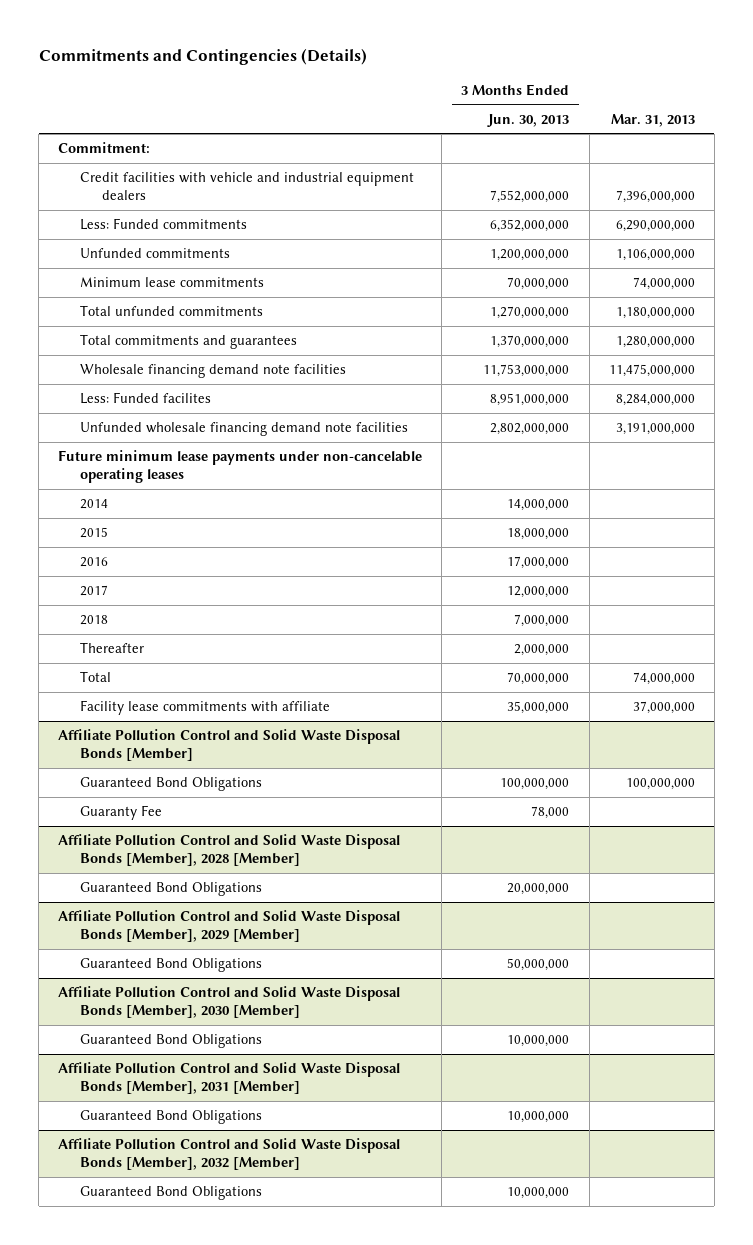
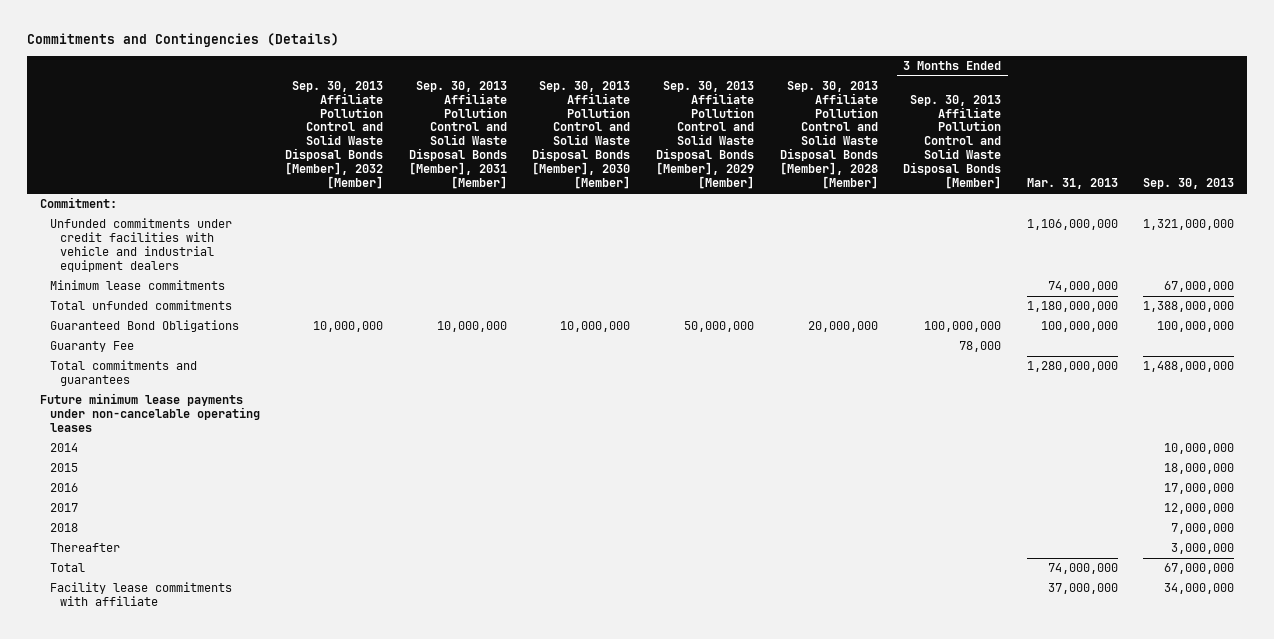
- | 3 Months Ended Jun. 30, 2013 | Mar. 31, 2013
+ | Sep. 30, 2013 Affiliate Pollution Control and Solid Waste Disposal Bonds [Member], 2032 [Member] | Sep. 30, 2013 Affiliate Pollution Control and Solid Waste Disposal Bonds [Member], 2031 [Member] | Sep. 30, 2013 Affiliate Pollution Control and Solid Waste Disposal Bonds [Member], 2030 [Member] | Sep. 30, 2013 Affiliate Pollution Control and Solid Waste Disposal Bonds [Member], 2029 [Member] | Sep. 30, 2013 Affiliate Pollution Control and Solid Waste Disposal Bonds [Member], 2028 [Member] | 3 Months Ended Sep. 30, 2013 Affiliate Pollution Control and Solid Waste Disposal Bonds [Member] | Mar. 31, 2013 | Sep. 30, 2013
- Credit facilities with vehicle and industrial equipment dealers | 7,552,000,000 | 7,396,000,000
- Less: Funded commitments | 6,352,000,000 | 6,290,000,000
- Unfunded commitments | 1,200,000,000 | 1,106,000,000
+ Unfunded commitments under credit facilities with vehicle and industrial equipment dealers | | | | | | | 1,106,000,000 | 1,321,000,000
+ Guaranteed Bond Obligations | 10,000,000 | 10,000,000 | 10,000,000 | 50,000,000 | 20,000,000 | 100,000,000 | 100,000,000 | 100,000,000
+ Guaranty Fee | | | | | | 78,000 | |
- Wholesale financing demand note facilities | 11,753,000,000 | 11,475,000,000
- Less: Funded facilites | 8,951,000,000 | 8,284,000,000
- Unfunded wholesale financing demand note facilities | 2,802,000,000 | 3,191,000,000
- Affiliate Pollution Control and Solid Waste Disposal Bonds [Member]
- Guaranteed Bond Obligations | 100,000,000 | 100,000,000
- Guaranty Fee | 78,000 |
- Affiliate Pollution Control and Solid Waste Disposal Bonds [Member], 2028 [Member]
- Guaranteed Bond Obligations | 20,000,000 |
- Affiliate Pollution Control and Solid Waste Disposal Bonds [Member], 2029 [Member]
- Guaranteed Bond Obligations | 50,000,000 |
- Affiliate Pollution Control and Solid Waste Disposal Bonds [Member], 2030 [Member]
- Guaranteed Bond Obligations | 10,000,000 |
- Affiliate Pollution Control and Solid Waste Disposal Bonds [Member], 2031 [Member]
- Guaranteed Bond Obligations | 10,000,000 |
- Affiliate Pollution Control and Solid Waste Disposal Bonds [Member], 2032 [Member]
- Guaranteed Bond Obligations | 10,000,000 |

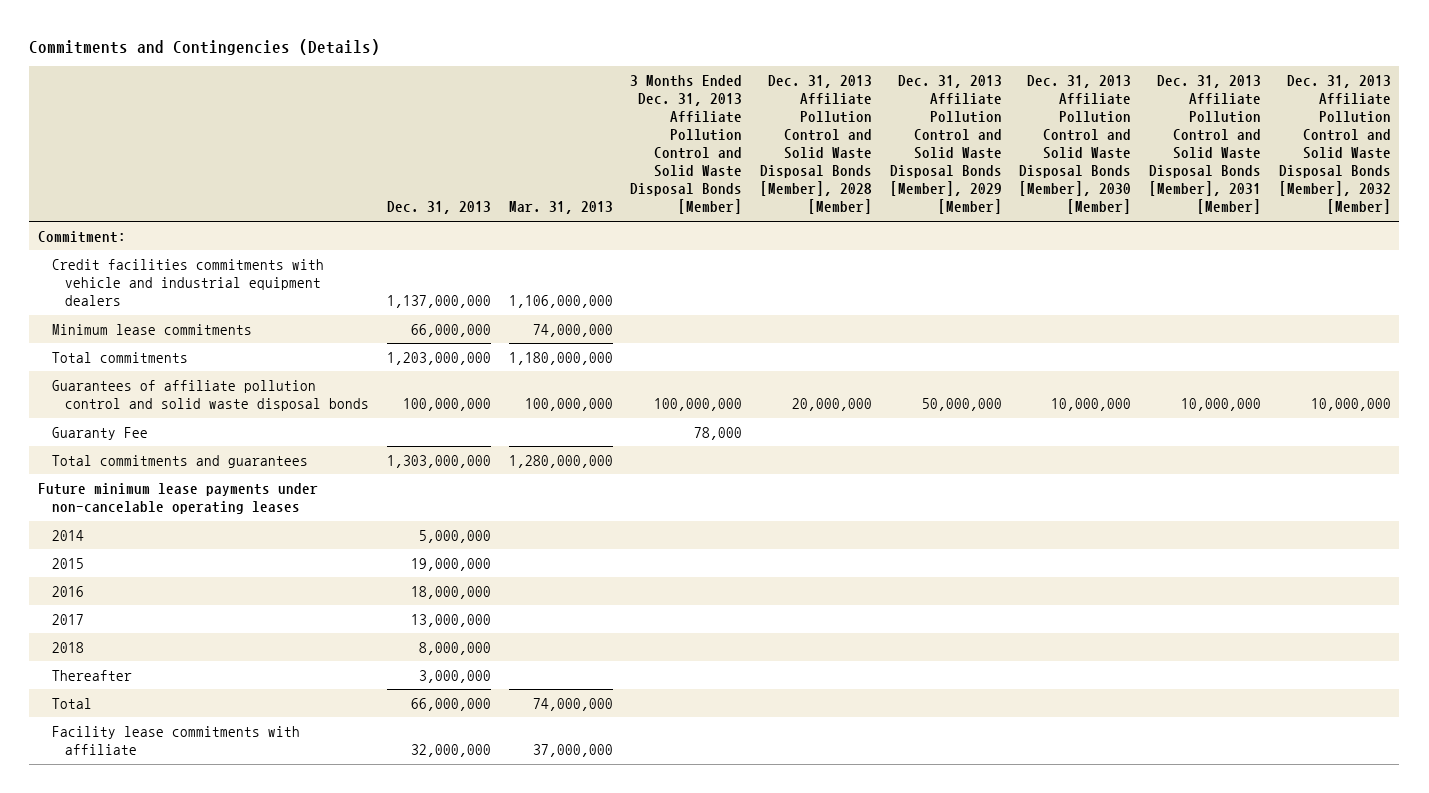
- | Sep. 30, 2013 Affiliate Pollution Control and Solid Waste Disposal Bonds [Member], 2032 [Member] | Sep. 30, 2013 Affiliate Pollution Control and Solid Waste Disposal Bonds [Member], 2031 [Member] | Sep. 30, 2013 Affiliate Pollution Control and Solid Waste Disposal Bonds [Member], 2030 [Member] | Sep. 30, 2013 Affiliate Pollution Control and Solid Waste Disposal Bonds [Member], 2029 [Member] | Sep. 30, 2013 Affiliate Pollution Control and Solid Waste Disposal Bonds [Member], 2028 [Member] | 3 Months Ended Sep. 30, 2013 Affiliate Pollution Control and Solid Waste Disposal Bonds [Member] | Mar. 31, 2013 | Sep. 30, 2013
+ | Dec. 31, 2013 | Mar. 31, 2013 | 3 Months Ended Dec. 31, 2013 Affiliate Pollution Control and Solid Waste Disposal Bonds [Member] | Dec. 31, 2013 Affiliate Pollution Control and Solid Waste Disposal Bonds [Member], 2028 [Member] | Dec. 31, 2013 Affiliate Pollution Control and Solid Waste Disposal Bonds [Member], 2029 [Member] | Dec. 31, 2013 Affiliate Pollution Control and Solid Waste Disposal Bonds [Member], 2030 [Member] | Dec. 31, 2013 Affiliate Pollution Control and Solid Waste Disposal Bonds [Member], 2031 [Member] | Dec. 31, 2013 Affiliate Pollution Control and Solid Waste Disposal Bonds [Member], 2032 [Member]
- Unfunded commitments under credit facilities with vehicle and industrial equipment dealers | | | | | | | 1,106,000,000 | 1,321,000,000
+ Credit facilities commitments with vehicle and industrial equipment dealers | 1,137,000,000 | 1,106,000,000 | | | | | |
- Total unfunded commitments | | | | | | | 1,180,000,000 | 1,388,000,000
- Guaranteed Bond Obligations | 10,000,000 | 10,000,000 | 10,000,000 | 50,000,000 | 20,000,000 | 100,000,000 | 100,000,000 | 100,000,000
+ Total commitments | 1,203,000,000 | 1,180,000,000 | | | | | |
+ Guarantees of affiliate pollution control and solid waste disposal bonds | 100,000,000 | 100,000,000 | 100,000,000 | 20,000,000 | 50,000,000 | 10,000,000 | 10,000,000 | 10,000,000

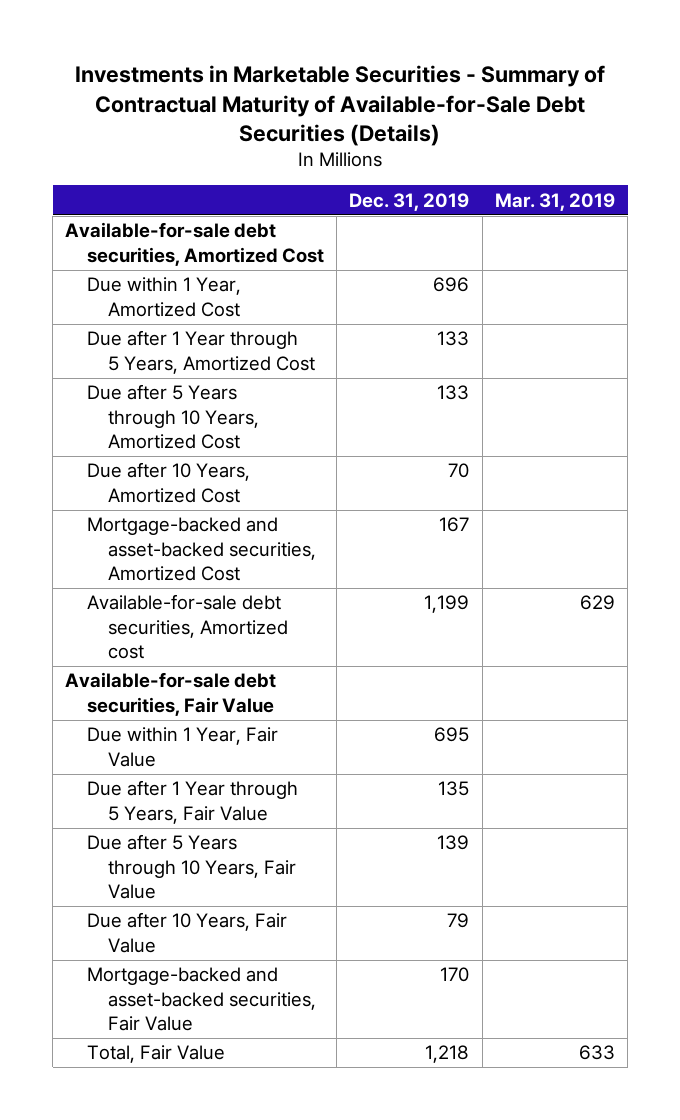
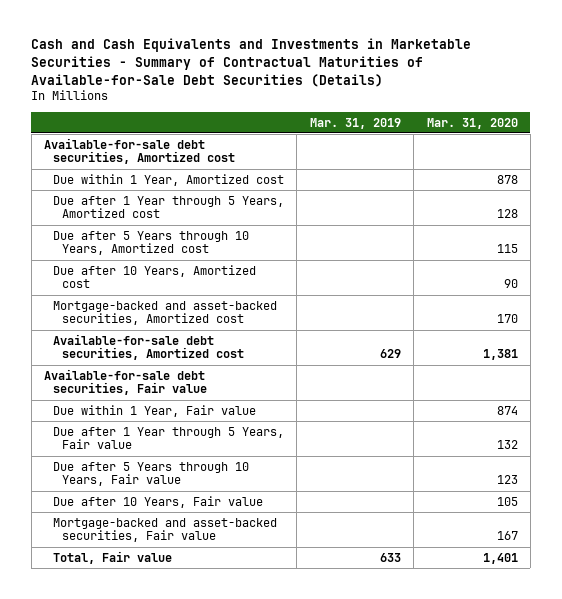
- Investments in Marketable Securities - Summary of Contractual Maturity of Available-for-Sale Debt Securities (Details)
+ Cash and Cash Equivalents and Investments in Marketable Securities - Summary of Contractual Maturities of Available-for-Sale Debt Securities (Details)
- | Dec. 31, 2019 | Mar. 31, 2019
+ | Mar. 31, 2019 | Mar. 31, 2020
- Available-for-sale debt securities, Amortized Cost
- Due within 1 Year, Amortized Cost | 696 |
- Due after 1 Year through 5 Years, Amortized Cost | 133 |
- Due after 5 Years through 10 Years, Amortized Cost | 133 |
- Due after 10 Years, Amortized Cost | 70 |
- Mortgage-backed and asset-backed securities, Amortized Cost | 167 |
+ Available-for-sale debt securities, Amortized cost
+ Due within 1 Year, Amortized cost | | 878
+ Due after 1 Year through 5 Years, Amortized cost | | 128
+ Due after 5 Years through 10 Years, Amortized cost | | 115
+ Due after 10 Years, Amortized cost | | 90
+ Mortgage-backed and asset-backed securities, Amortized cost | | 170
- Available-for-sale debt securities, Fair Value
- Due within 1 Year, Fair Value | 695 |
- Due after 1 Year through 5 Years, Fair Value | 135 |
- Due after 5 Years through 10 Years, Fair Value | 139 |
- Due after 10 Years, Fair Value | 79 |
- Mortgage-backed and asset-backed securities, Fair Value | 170 |
- Total, Fair Value | 1,218 | 633
+ Available-for-sale debt securities, Fair value
+ Due within 1 Year, Fair value | | 874
+ Due after 1 Year through 5 Years, Fair value | | 132
+ Due after 5 Years through 10 Years, Fair value | | 123
+ Due after 10 Years, Fair value | | 105
+ Mortgage-backed and asset-backed securities, Fair value | | 167
+ Total, Fair value | 633 | 1,401

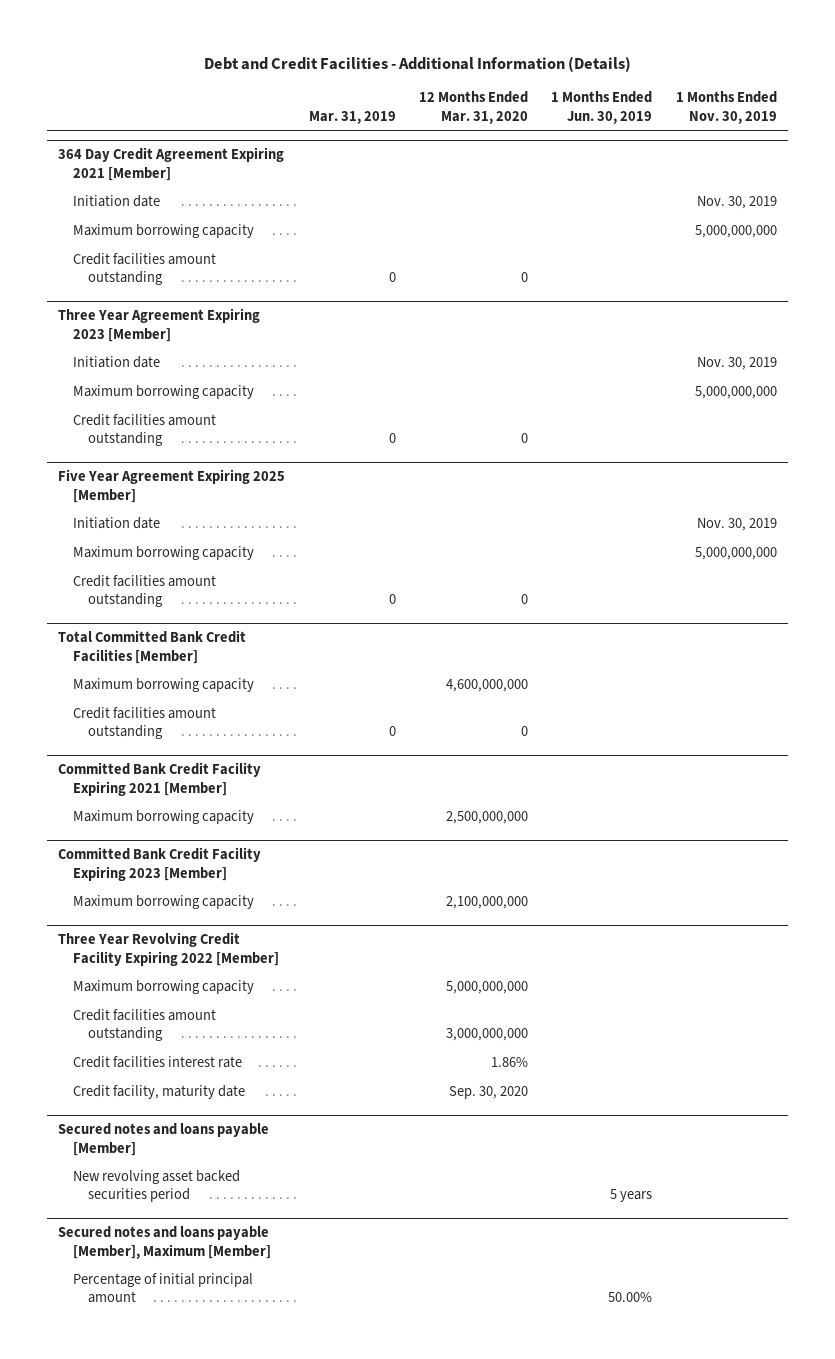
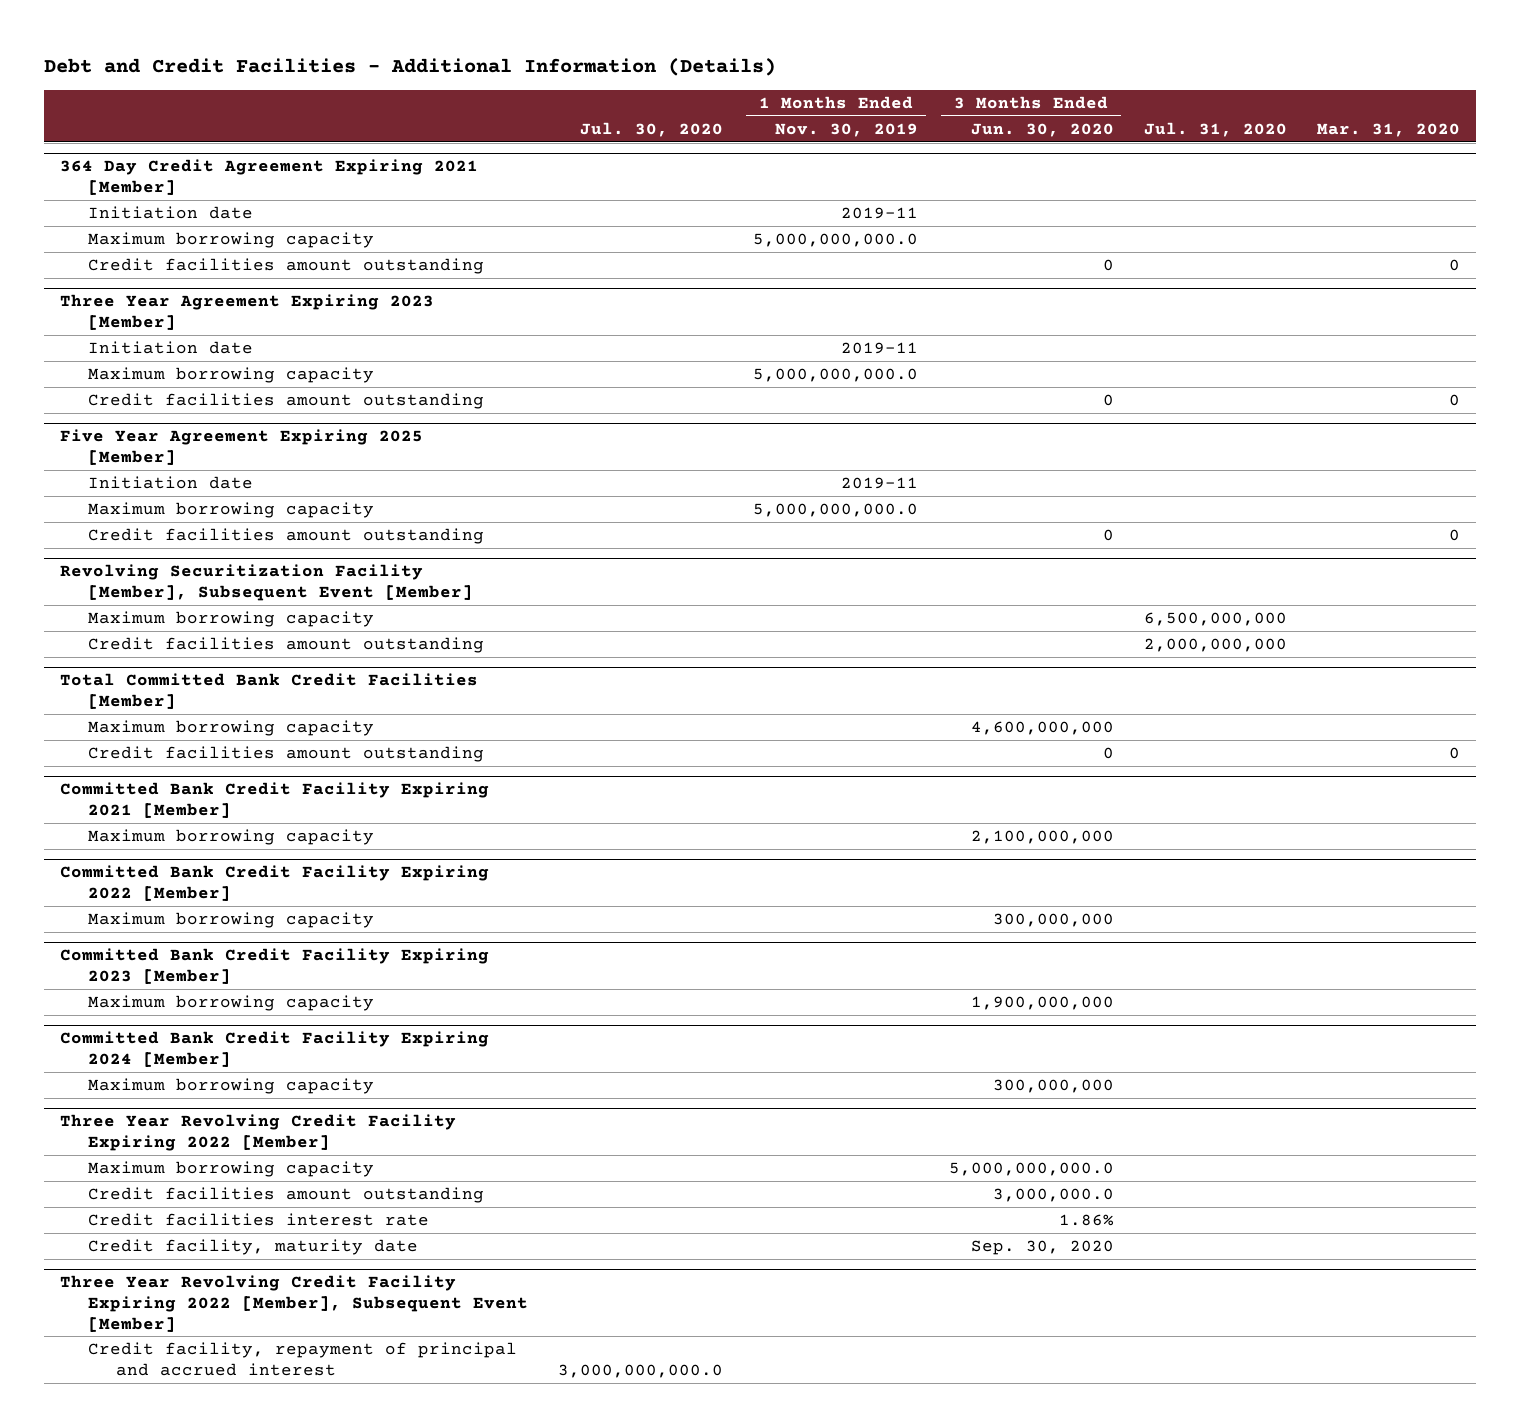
- | Mar. 31, 2019 | 12 Months Ended Mar. 31, 2020 | 1 Months Ended Jun. 30, 2019 | 1 Months Ended Nov. 30, 2019
+ | Jul. 30, 2020 | 1 Months Ended Nov. 30, 2019 | 3 Months Ended Jun. 30, 2020 | Jul. 31, 2020 | Mar. 31, 2020
@ 364 Day Credit Agreement Expiring 2021 [Member]
- Initiation date | | | | Nov. 30, 2019
- Maximum borrowing capacity | | | | 5,000,000,000
+ Initiation date | | 2019-11 | | |
+ Maximum borrowing capacity | | 5,000,000,000.0 | | |
@ Three Year Agreement Expiring 2023 [Member]
- Initiation date | | | | Nov. 30, 2019
- Maximum borrowing capacity | | | | 5,000,000,000
+ Initiation date | | 2019-11 | | |
+ Maximum borrowing capacity | | 5,000,000,000.0 | | |
@ Five Year Agreement Expiring 2025 [Member]
- Initiation date | | | | Nov. 30, 2019
- Maximum borrowing capacity | | | | 5,000,000,000
+ Initiation date | | 2019-11 | | |
+ Maximum borrowing capacity | | 5,000,000,000.0 | | |
+ Revolving Securitization Facility [Member], Subsequent Event [Member]
+ Maximum borrowing capacity | | | | 6,500,000,000 |
+ Credit facilities amount outstanding | | | | 2,000,000,000 |
+ Committed Bank Credit Facility Expiring 2022 [Member]
+ Maximum borrowing capacity | | | 300,000,000 | |
+ Committed Bank Credit Facility Expiring 2024 [Member]
+ Maximum borrowing capacity | | | 300,000,000 | |
- Secured notes and loans payable [Member]
- New revolving asset backed securities period | | | 5 years |
- Secured notes and loans payable [Member], Maximum [Member]
- Percentage of initial principal amount | | | 50.00% |
+ Three Year Revolving Credit Facility Expiring 2022 [Member], Subsequent Event [Member]
+ Credit facility, repayment of principal and accrued interest | 3,000,000,000.0 | | | |

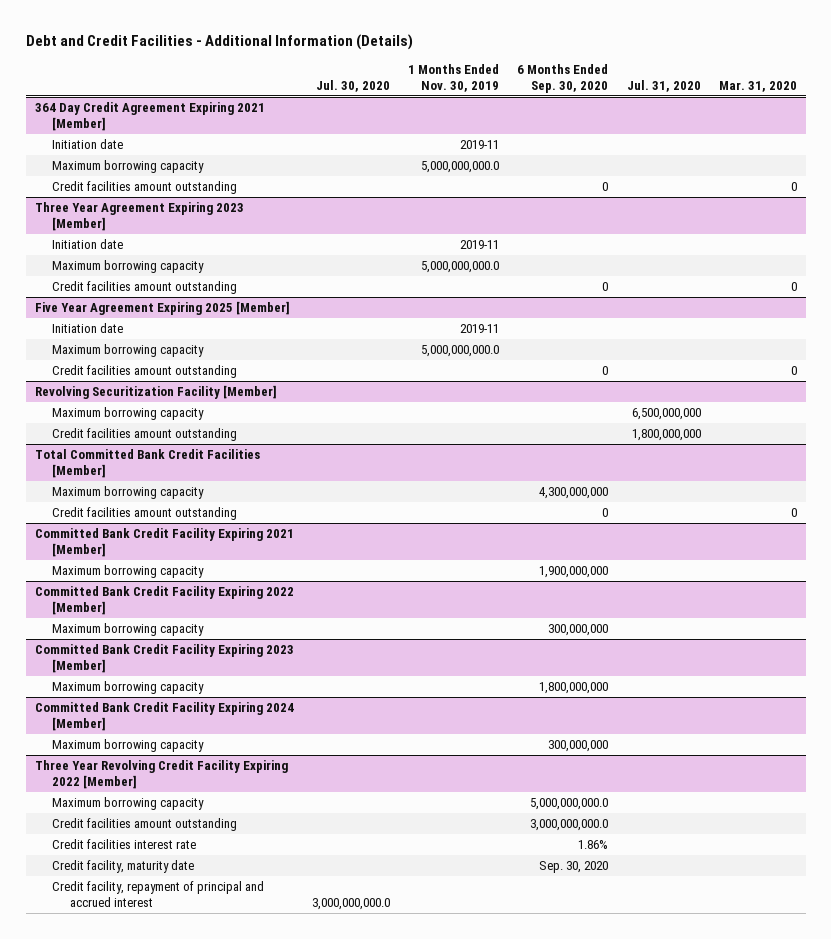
- | Jul. 30, 2020 | 1 Months Ended Nov. 30, 2019 | 3 Months Ended Jun. 30, 2020 | Jul. 31, 2020 | Mar. 31, 2020
+ | Jul. 30, 2020 | 1 Months Ended Nov. 30, 2019 | 6 Months Ended Sep. 30, 2020 | Jul. 31, 2020 | Mar. 31, 2020
- Revolving Securitization Facility [Member], Subsequent Event [Member]
+ Revolving Securitization Facility [Member]
- Credit facilities amount outstanding | | | | 2,000,000,000 |
+ Credit facilities amount outstanding | | | | 1,800,000,000 |
- Three Year Revolving Credit Facility Expiring 2022 [Member], Subsequent Event [Member]
- Credit facility, repayment of principal and accrued interest | 3,000,000,000.0 | | | |
@ Three Year Revolving Credit Facility Expiring 2022 [Member]
+ Credit facility, repayment of principal and accrued interest | 3,000,000,000.0 | | | |

